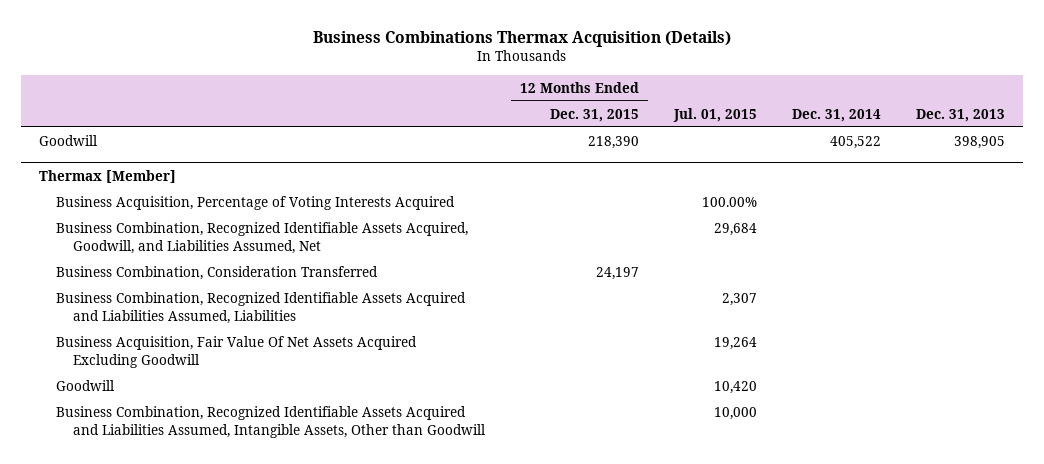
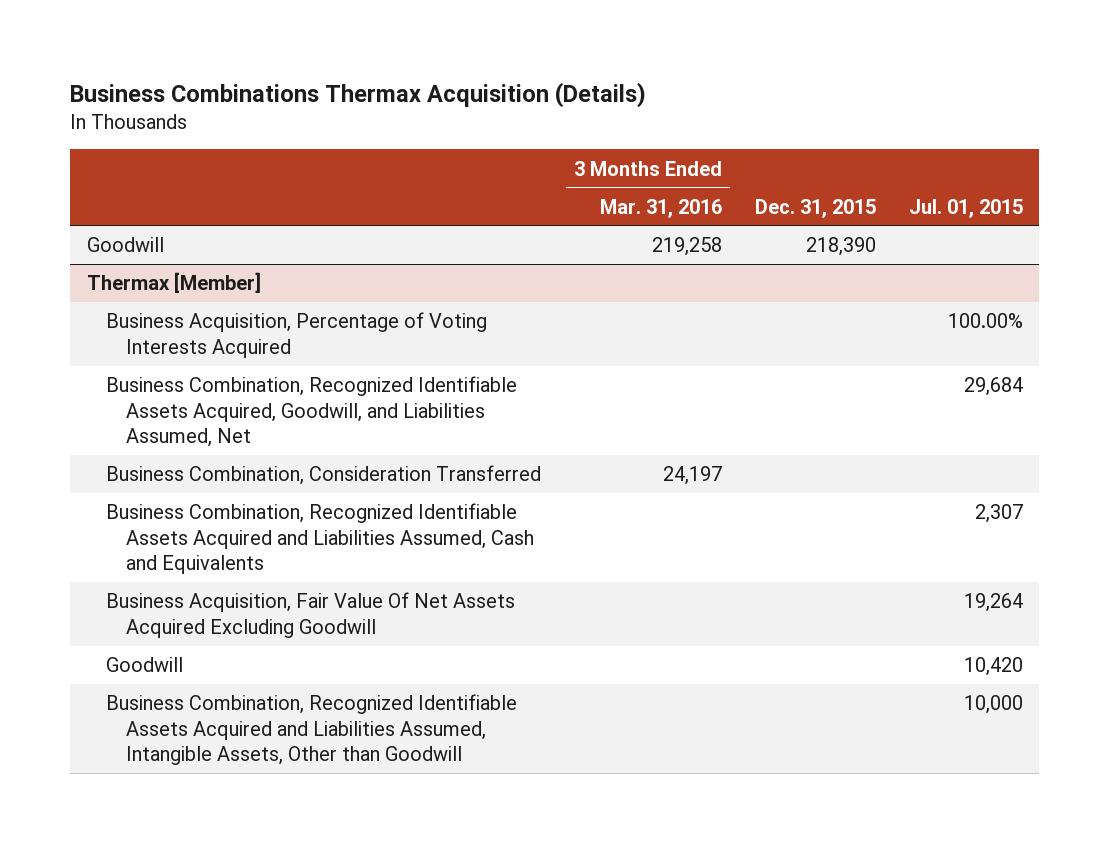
- | 12 Months Ended Dec. 31, 2015 | Jul. 01, 2015 | Dec. 31, 2014 | Dec. 31, 2013
+ | 3 Months Ended Mar. 31, 2016 | Dec. 31, 2015 | Jul. 01, 2015
@ Thermax [Member]
- Business Combination, Recognized Identifiable Assets Acquired and Liabilities Assumed, Liabilities | | 2,307 | |
+ Business Combination, Recognized Identifiable Assets Acquired and Liabilities Assumed, Cash and Equivalents | | | 2,307

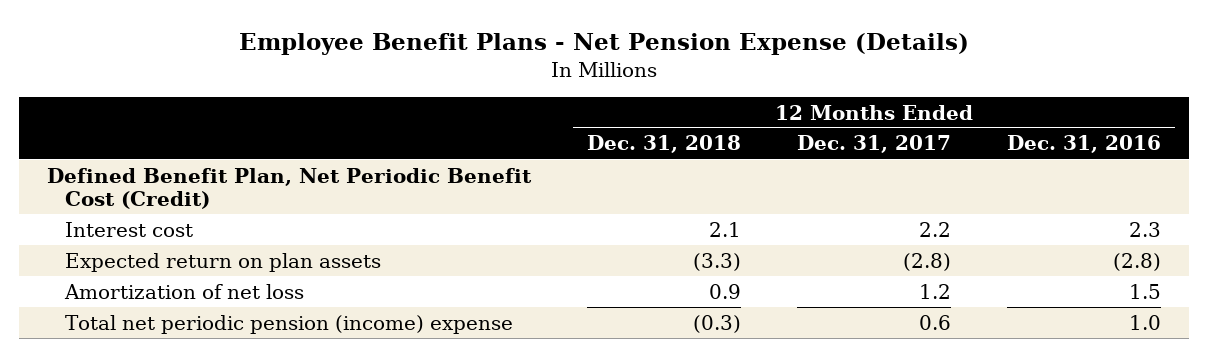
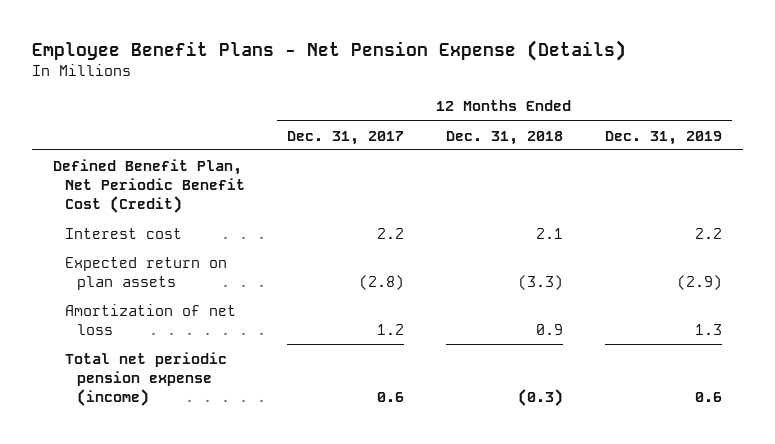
- | 12 Months Ended Dec. 31, 2018 | 12 Months Ended Dec. 31, 2017 | 12 Months Ended Dec. 31, 2016
+ | 12 Months Ended Dec. 31, 2017 | 12 Months Ended Dec. 31, 2018 | 12 Months Ended Dec. 31, 2019
- Total net periodic pension (income) expense | (0.3) | 0.6 | 1.0
+ Total net periodic pension expense (income) | 0.6 | (0.3) | 0.6

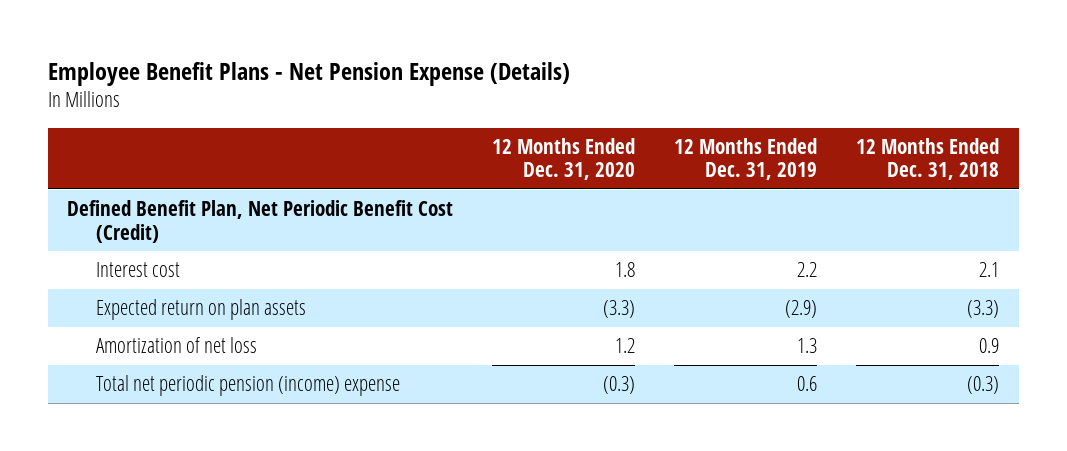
- | 12 Months Ended Dec. 31, 2017 | 12 Months Ended Dec. 31, 2018 | 12 Months Ended Dec. 31, 2019
+ | 12 Months Ended Dec. 31, 2020 | 12 Months Ended Dec. 31, 2019 | 12 Months Ended Dec. 31, 2018
- Total net periodic pension expense (income) | 0.6 | (0.3) | 0.6
+ Total net periodic pension (income) expense | (0.3) | 0.6 | (0.3)

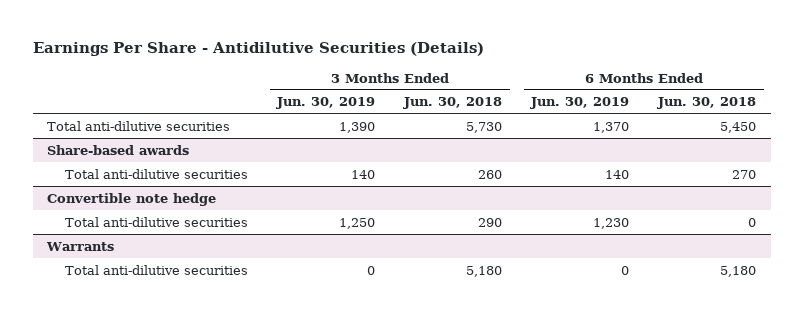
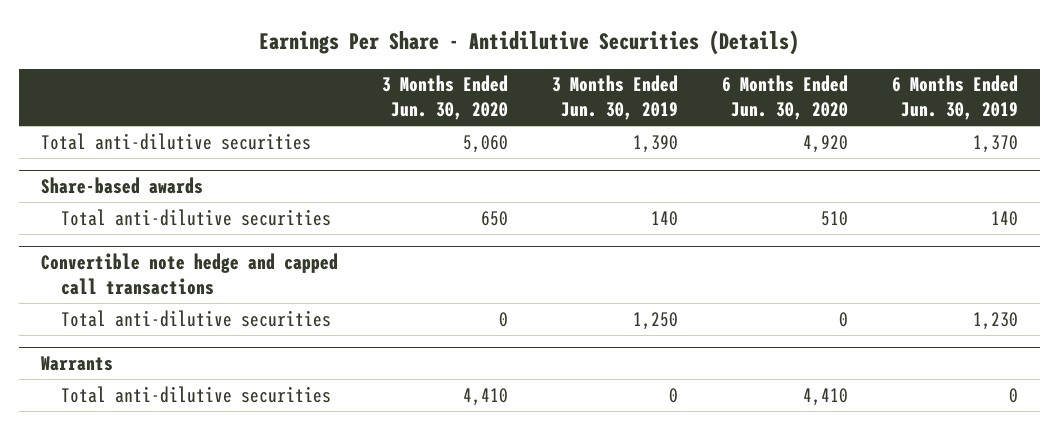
- | 3 Months Ended Jun. 30, 2019 | 3 Months Ended Jun. 30, 2018 | 6 Months Ended Jun. 30, 2019 | 6 Months Ended Jun. 30, 2018
+ | 3 Months Ended Jun. 30, 2020 | 3 Months Ended Jun. 30, 2019 | 6 Months Ended Jun. 30, 2020 | 6 Months Ended Jun. 30, 2019
- Convertible note hedge
+ Convertible note hedge and capped call transactions

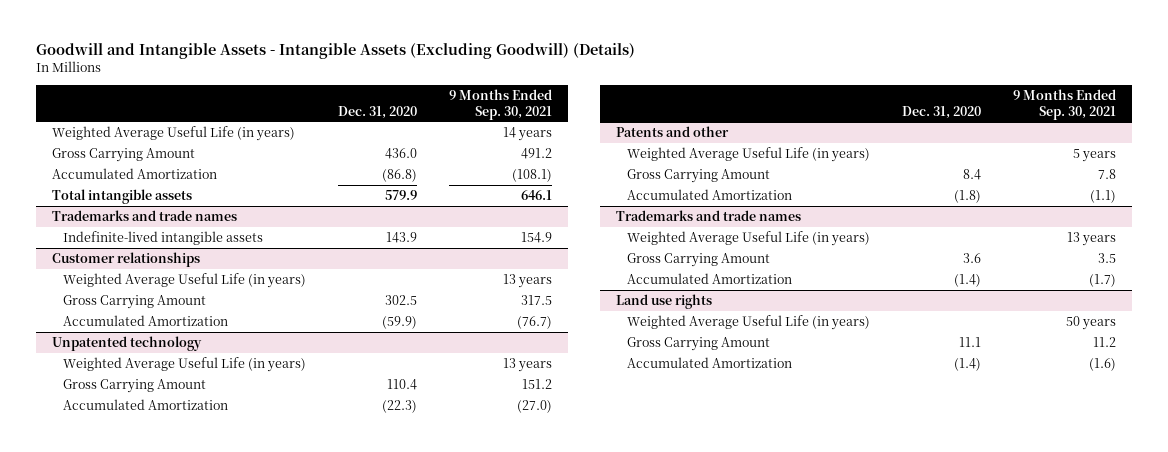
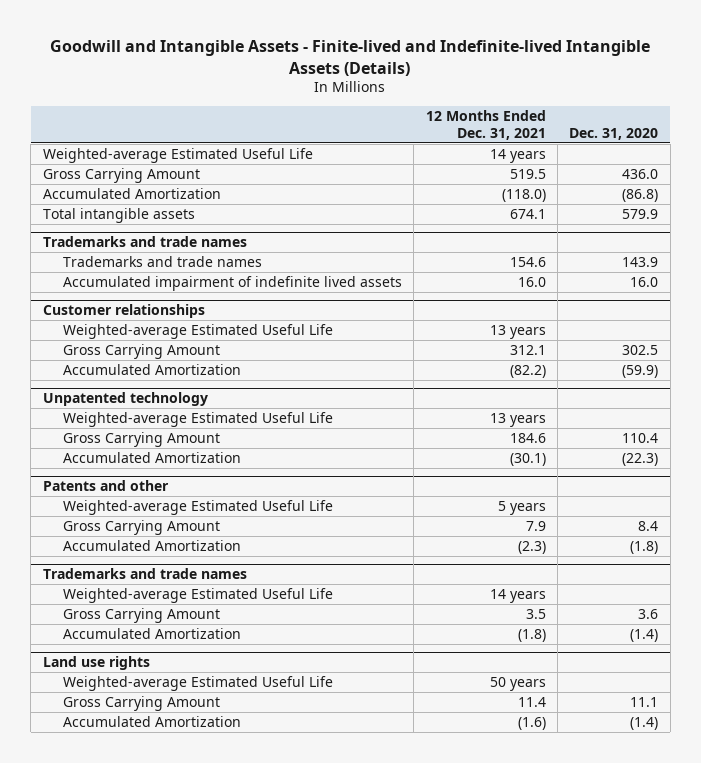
- Goodwill and Intangible Assets - Intangible Assets (Excluding Goodwill) (Details)
+ Goodwill and Intangible Assets - Finite-lived and Indefinite-lived Intangible Assets (Details)
- | Dec. 31, 2020 | 9 Months Ended Sep. 30, 2021
+ | 12 Months Ended Dec. 31, 2021 | Dec. 31, 2020
- Weighted Average Useful Life (in years) | | 14 years
+ Weighted-average Estimated Useful Life | 14 years |
@ Trademarks and trade names
- Indefinite-lived intangible assets | 143.9 | 154.9
+ Trademarks and trade names | 154.6 | 143.9
+ Accumulated impairment of indefinite lived assets | 16.0 | 16.0
@ Customer relationships
- Weighted Average Useful Life (in years) | | 13 years
+ Weighted-average Estimated Useful Life | 13 years |
@ Unpatented technology
- Weighted Average Useful Life (in years) | | 13 years
+ Weighted-average Estimated Useful Life | 13 years |
@ Patents and other
- Weighted Average Useful Life (in years) | | 5 years
+ Weighted-average Estimated Useful Life | 5 years |
@ Trademarks and trade names
- Weighted Average Useful Life (in years) | | 13 years
+ Weighted-average Estimated Useful Life | 14 years |
@ Land use rights
- Weighted Average Useful Life (in years) | | 50 years
+ Weighted-average Estimated Useful Life | 50 years |

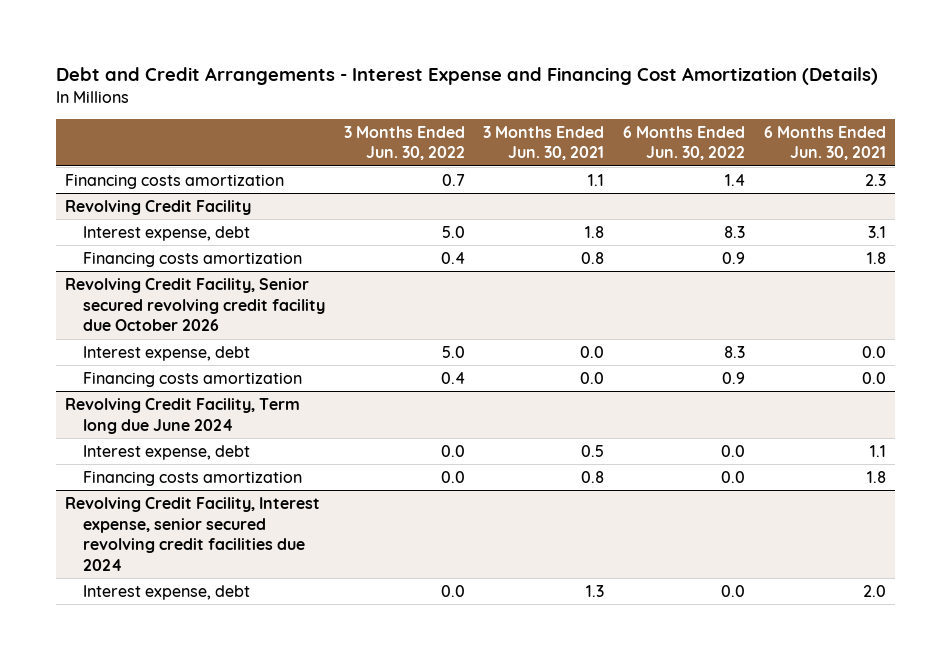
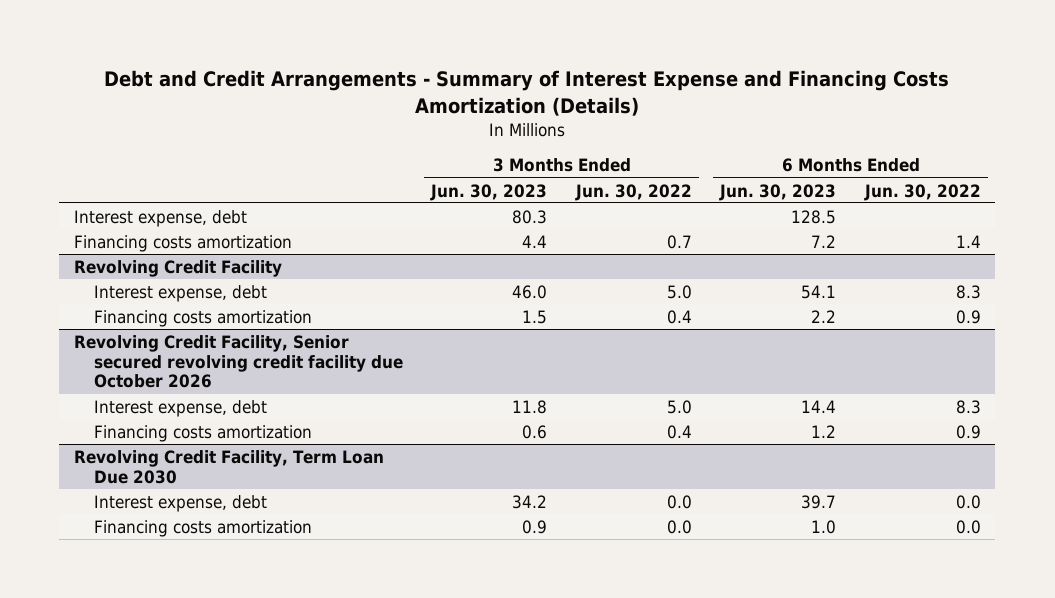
- Debt and Credit Arrangements - Interest Expense and Financing Cost Amortization (Details)
+ Debt and Credit Arrangements - Summary of Interest Expense and Financing Costs Amortization (Details)
- | 3 Months Ended Jun. 30, 2022 | 3 Months Ended Jun. 30, 2021 | 6 Months Ended Jun. 30, 2022 | 6 Months Ended Jun. 30, 2021
+ | 3 Months Ended Jun. 30, 2023 | 3 Months Ended Jun. 30, 2022 | 6 Months Ended Jun. 30, 2023 | 6 Months Ended Jun. 30, 2022
+ Interest expense, debt | 80.3 | | 128.5 |
- Revolving Credit Facility, Term long due June 2024
+ Revolving Credit Facility, Term Loan Due 2030
- Revolving Credit Facility, Interest expense, senior secured revolving credit facilities due 2024
- Interest expense, debt | 0.0 | 1.3 | 0.0 | 2.0

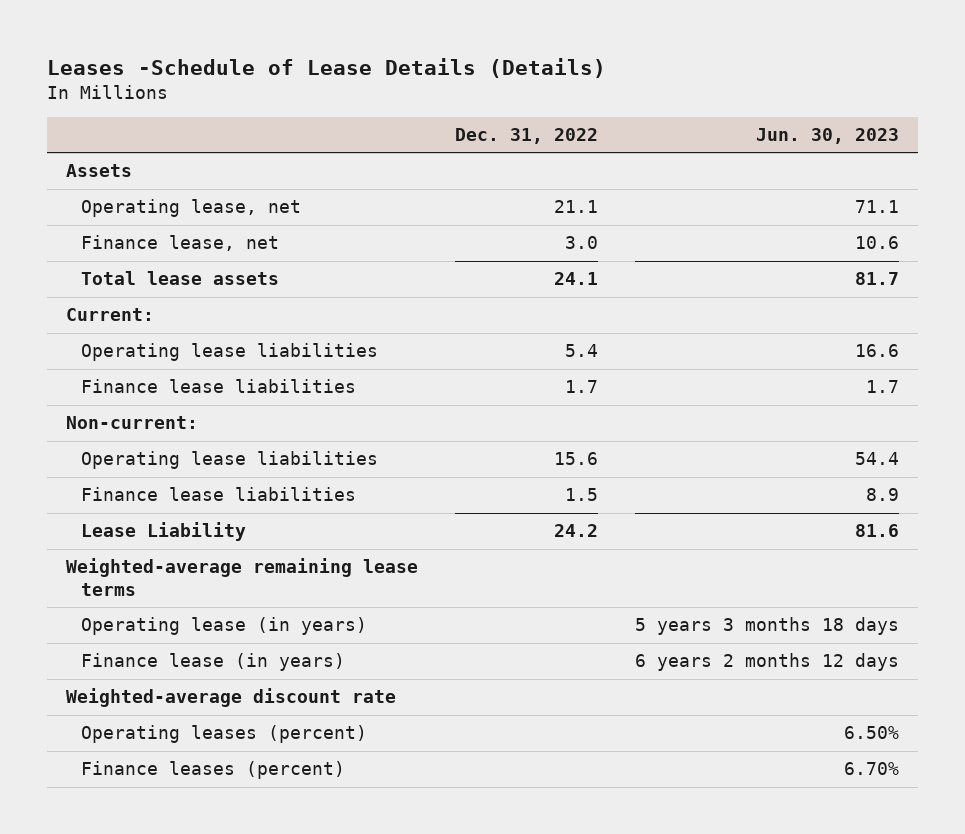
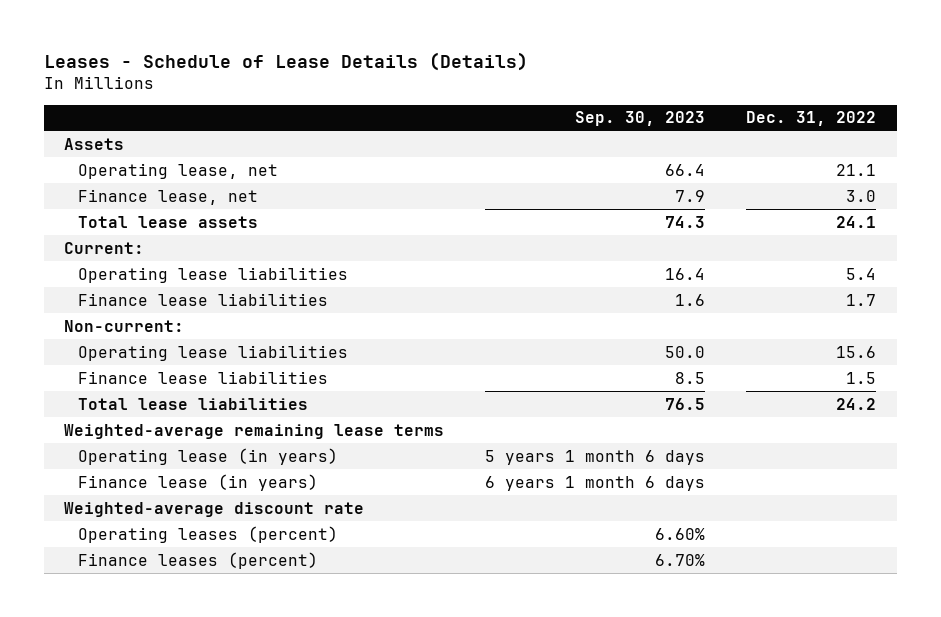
- Leases -Schedule of Lease Details (Details)
+ Leases - Schedule of Lease Details (Details)
- | Dec. 31, 2022 | Jun. 30, 2023
+ | Sep. 30, 2023 | Dec. 31, 2022
- Lease Liability | 24.2 | 81.6
+ Total lease liabilities | 76.5 | 24.2

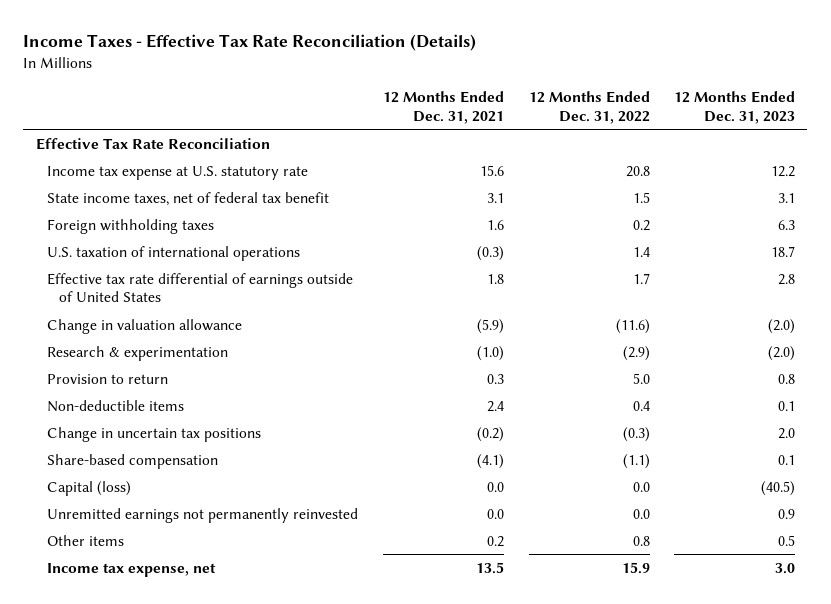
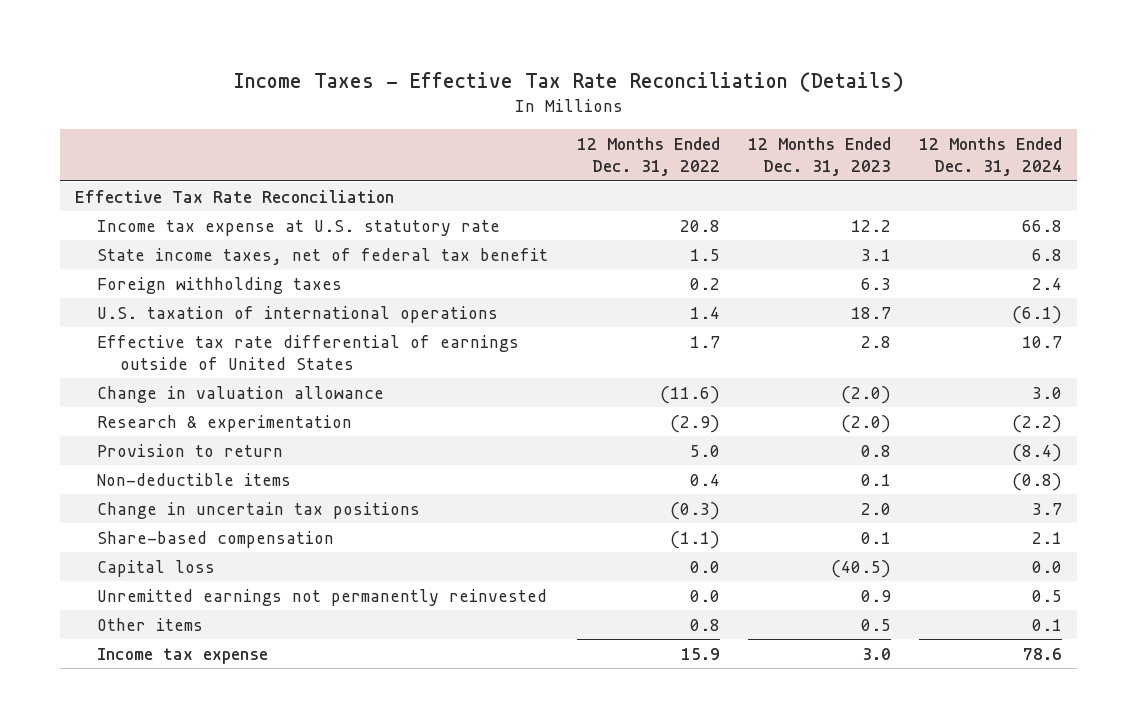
- | 12 Months Ended Dec. 31, 2021 | 12 Months Ended Dec. 31, 2022 | 12 Months Ended Dec. 31, 2023
+ | 12 Months Ended Dec. 31, 2022 | 12 Months Ended Dec. 31, 2023 | 12 Months Ended Dec. 31, 2024
- Capital (loss) | 0.0 | 0.0 | (40.5)
+ Capital loss | 0.0 | (40.5) | 0.0
- Income tax expense, net | 13.5 | 15.9 | 3.0
+ Income tax expense | 15.9 | 3.0 | 78.6

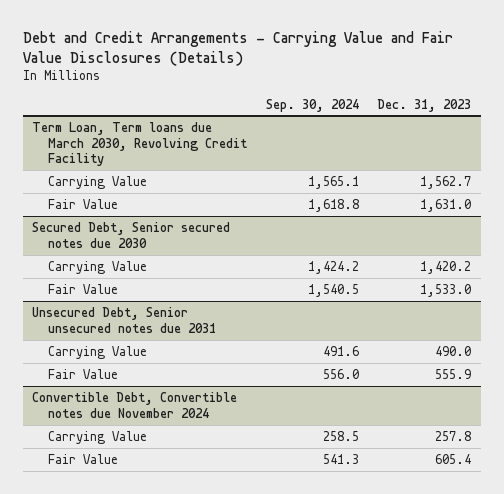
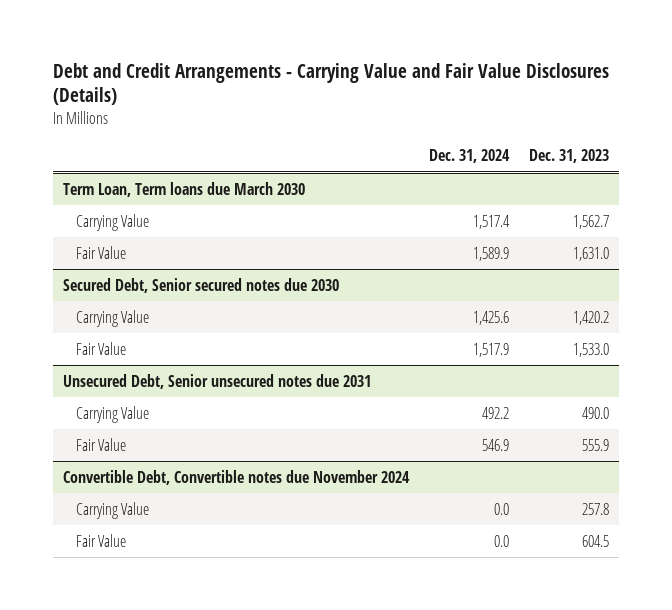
- | Sep. 30, 2024 | Dec. 31, 2023
+ | Dec. 31, 2024 | Dec. 31, 2023
- Term Loan, Term loans due March 2030, Revolving Credit Facility
+ Term Loan, Term loans due March 2030
@ Convertible Debt, Convertible notes due November 2024
- Fair Value | 541.3 | 605.4
+ Fair Value | 0.0 | 604.5

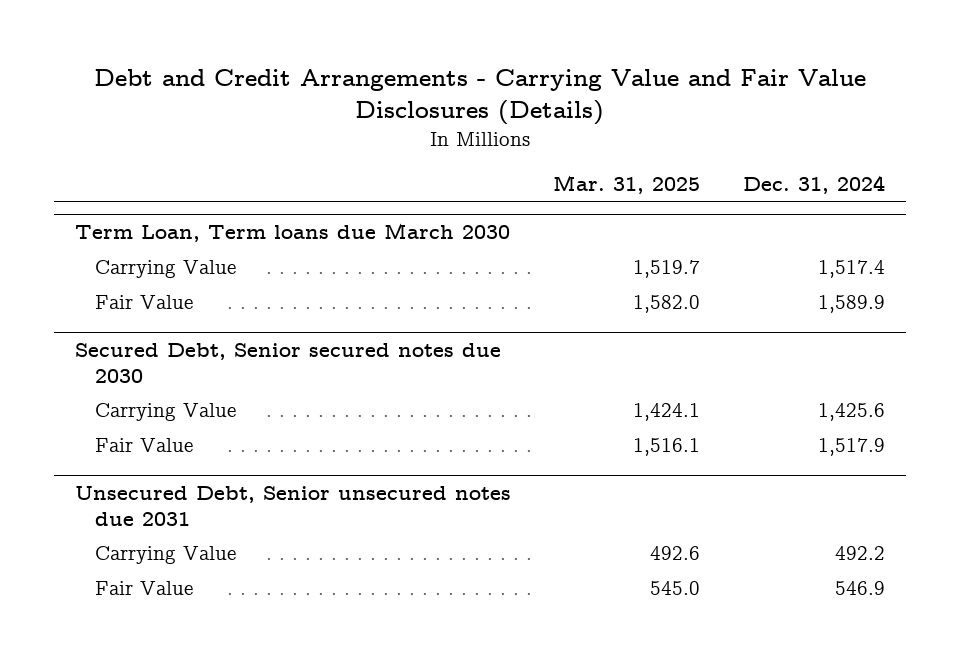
- | Dec. 31, 2024 | Dec. 31, 2023
+ | Mar. 31, 2025 | Dec. 31, 2024
- Convertible Debt, Convertible notes due November 2024
- Carrying Value | 0.0 | 257.8
- Fair Value | 0.0 | 604.5

